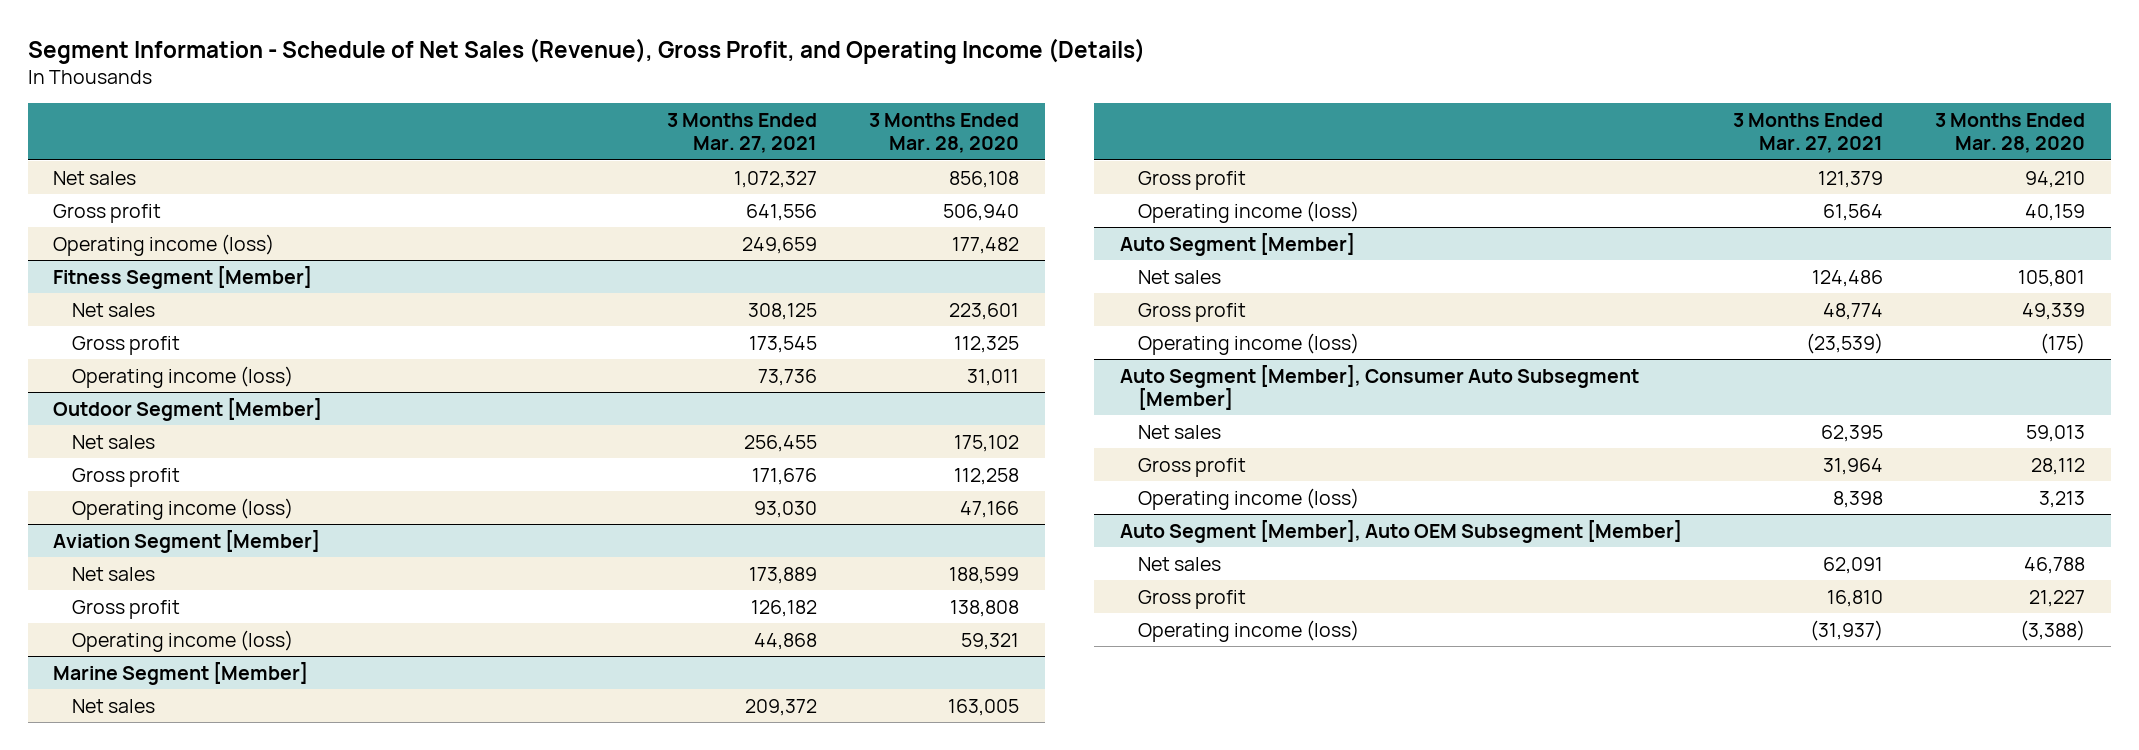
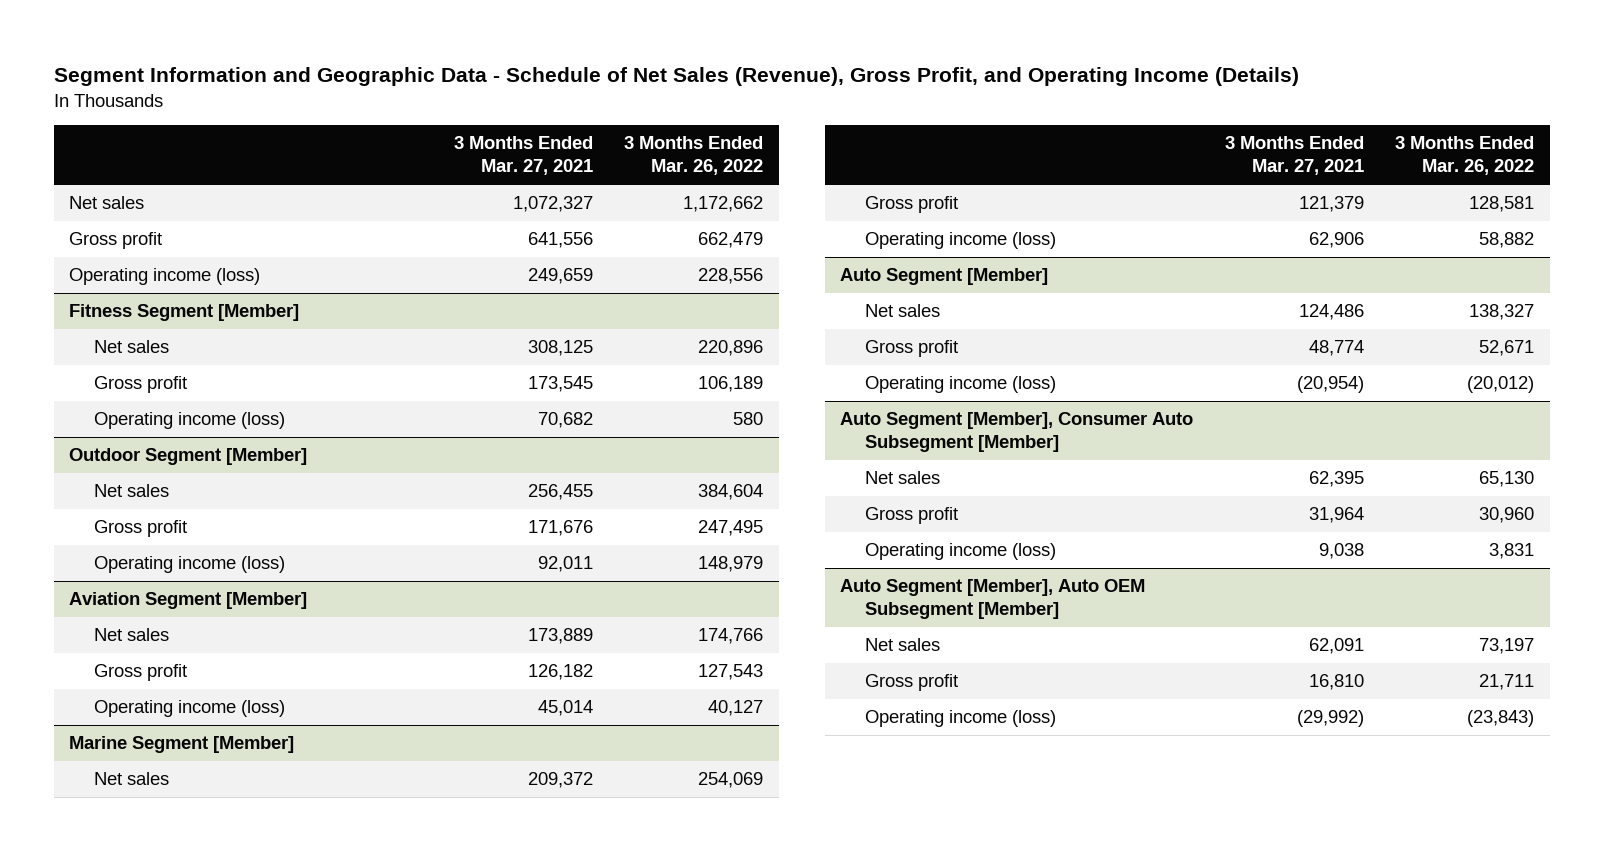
- Segment Information - Schedule of Net Sales (Revenue), Gross Profit, and Operating Income (Details)
+ Segment Information and Geographic Data - Schedule of Net Sales (Revenue), Gross Profit, and Operating Income (Details)
- | 3 Months Ended Mar. 27, 2021 | 3 Months Ended Mar. 28, 2020
+ | 3 Months Ended Mar. 27, 2021 | 3 Months Ended Mar. 26, 2022
@ Fitness Segment [Member]
- Operating income (loss) | 73,736 | 31,011
+ Operating income (loss) | 70,682 | 580
@ Outdoor Segment [Member]
- Operating income (loss) | 93,030 | 47,166
+ Operating income (loss) | 92,011 | 148,979
@ Aviation Segment [Member]
- Operating income (loss) | 44,868 | 59,321
+ Operating income (loss) | 45,014 | 40,127
@ Marine Segment [Member]
- Operating income (loss) | 61,564 | 40,159
+ Operating income (loss) | 62,906 | 58,882
@ Auto Segment [Member]
- Operating income (loss) | (23,539) | (175)
+ Operating income (loss) | (20,954) | (20,012)
@ Auto Segment [Member], Consumer Auto Subsegment [Member]
- Operating income (loss) | 8,398 | 3,213
+ Operating income (loss) | 9,038 | 3,831
@ Auto Segment [Member], Auto OEM Subsegment [Member]
- Operating income (loss) | (31,937) | (3,388)
+ Operating income (loss) | (29,992) | (23,843)

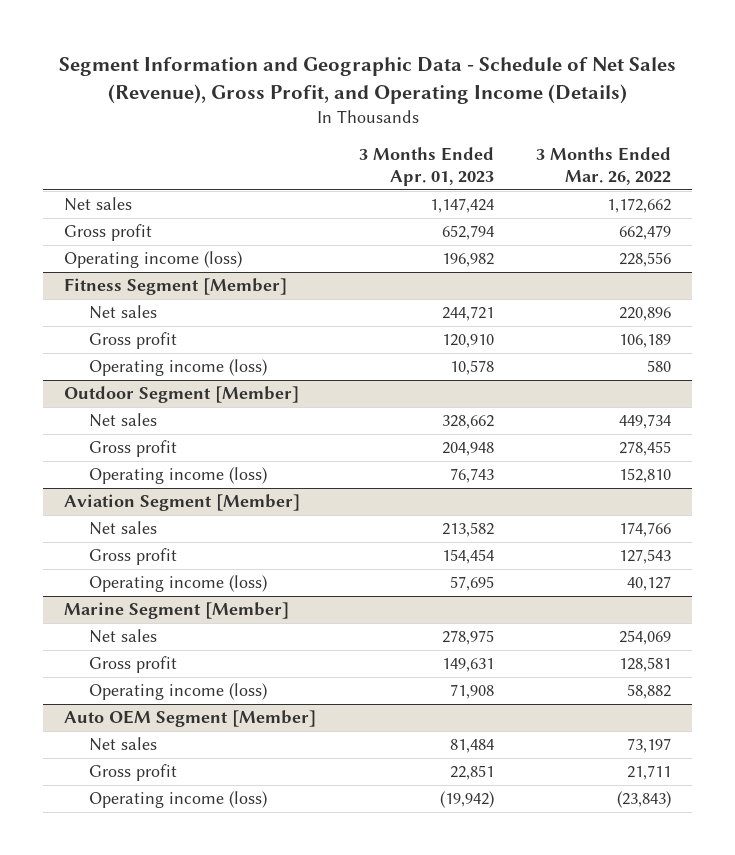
- | 3 Months Ended Mar. 27, 2021 | 3 Months Ended Mar. 26, 2022
+ | 3 Months Ended Apr. 01, 2023 | 3 Months Ended Mar. 26, 2022
@ Outdoor Segment [Member]
- Net sales | 256,455 | 384,604
- Gross profit | 171,676 | 247,495
- Operating income (loss) | 92,011 | 148,979
+ Net sales | 328,662 | 449,734
+ Gross profit | 204,948 | 278,455
+ Operating income (loss) | 76,743 | 152,810
- Auto Segment [Member]
- Net sales | 124,486 | 138,327
- Gross profit | 48,774 | 52,671
- Operating income (loss) | (20,954) | (20,012)
- Auto Segment [Member], Consumer Auto Subsegment [Member]
- Net sales | 62,395 | 65,130
- Gross profit | 31,964 | 30,960
- Operating income (loss) | 9,038 | 3,831
- Auto Segment [Member], Auto OEM Subsegment [Member]
+ Auto OEM Segment [Member]

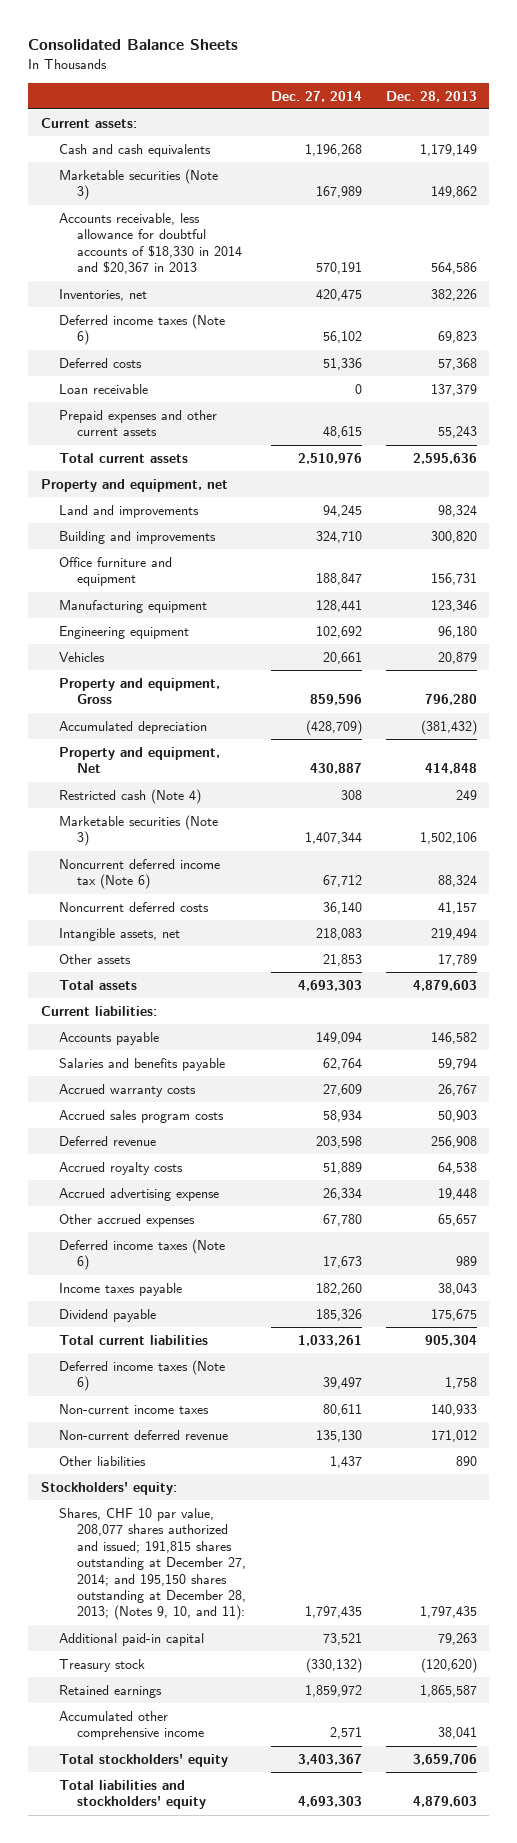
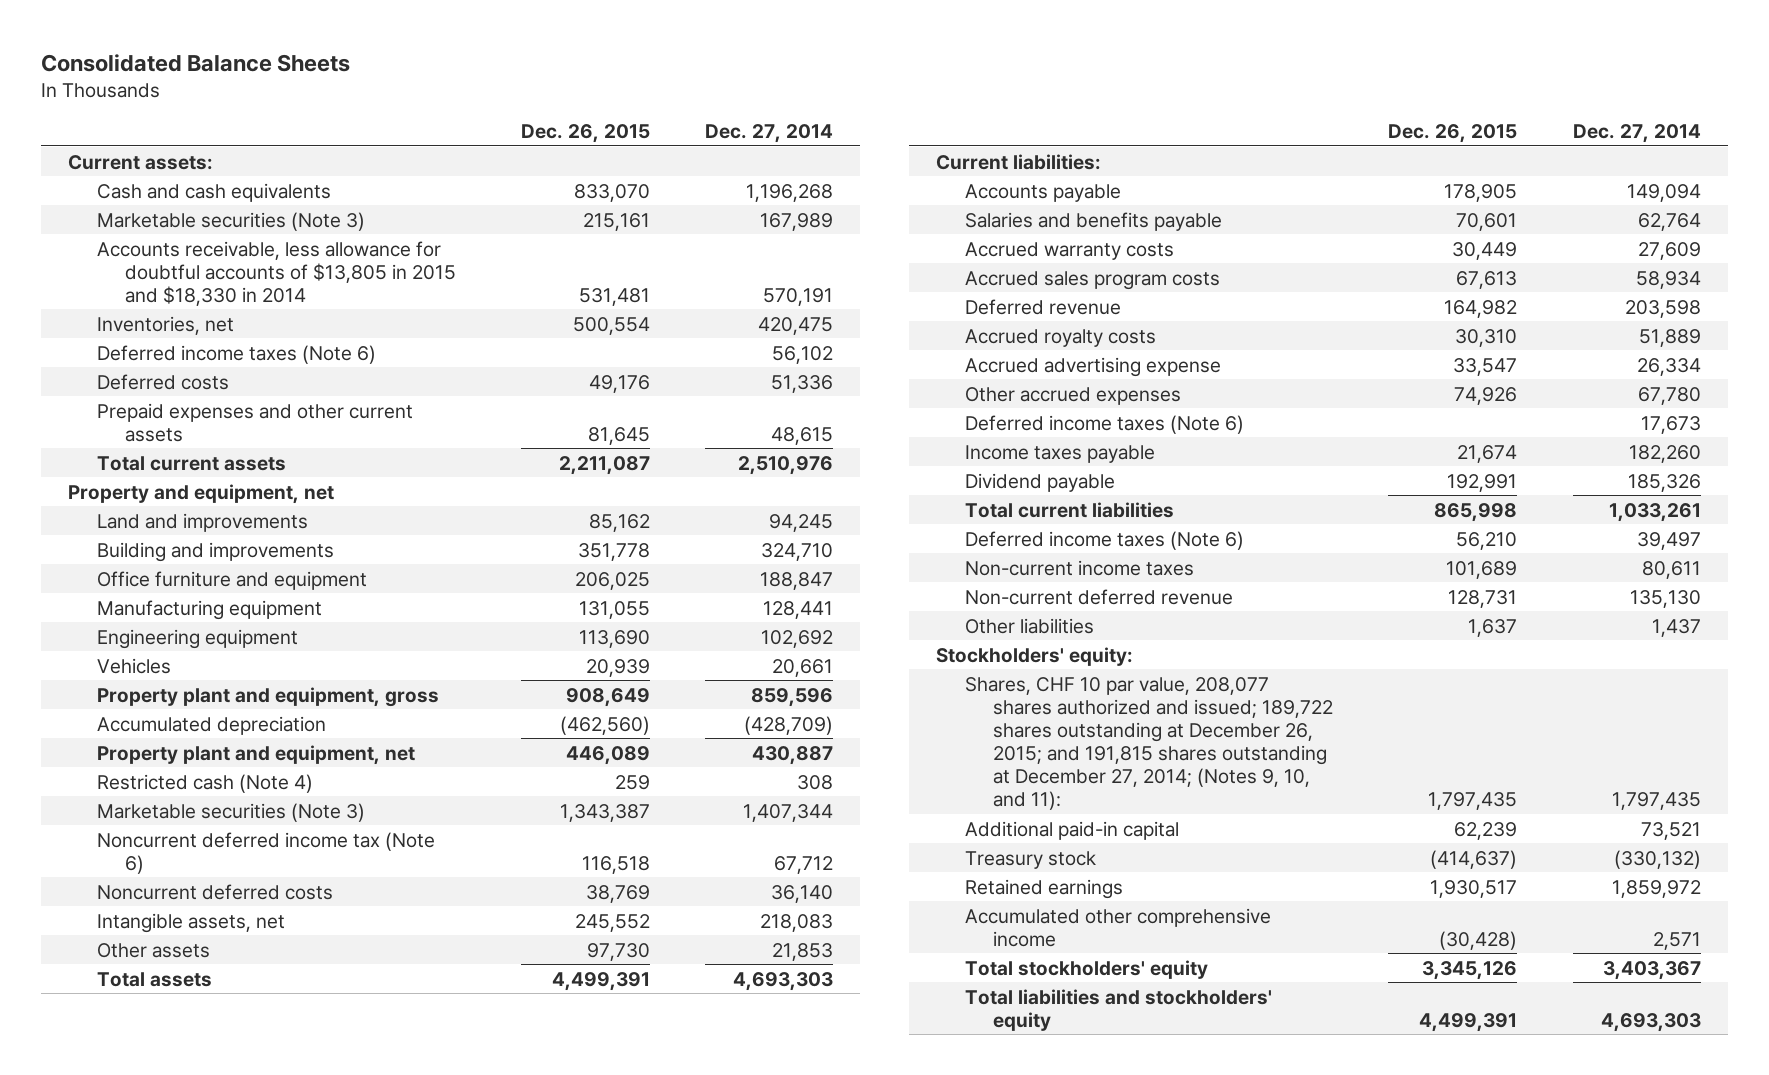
- | Dec. 27, 2014 | Dec. 28, 2013
+ | Dec. 26, 2015 | Dec. 27, 2014
- Accounts receivable, less allowance for doubtful accounts of $18,330 in 2014 and $20,367 in 2013 | 570,191 | 564,586
+ Accounts receivable, less allowance for doubtful accounts of $13,805 in 2015 and $18,330 in 2014 | 531,481 | 570,191
- Loan receivable | 0 | 137,379
- Property and equipment, Gross | 859,596 | 796,280
+ Property plant and equipment, gross | 908,649 | 859,596
- Property and equipment, Net | 430,887 | 414,848
+ Property plant and equipment, net | 446,089 | 430,887
- Shares, CHF 10 par value, 208,077 shares authorized and issued; 191,815 shares outstanding at December 27, 2014; and 195,150 shares outstanding at December 28, 2013; (Notes 9, 10, and 11): | 1,797,435 | 1,797,435
+ Shares, CHF 10 par value, 208,077 shares authorized and issued; 189,722 shares outstanding at December 26, 2015; and 191,815 shares outstanding at December 27, 2014; (Notes 9, 10, and 11): | 1,797,435 | 1,797,435

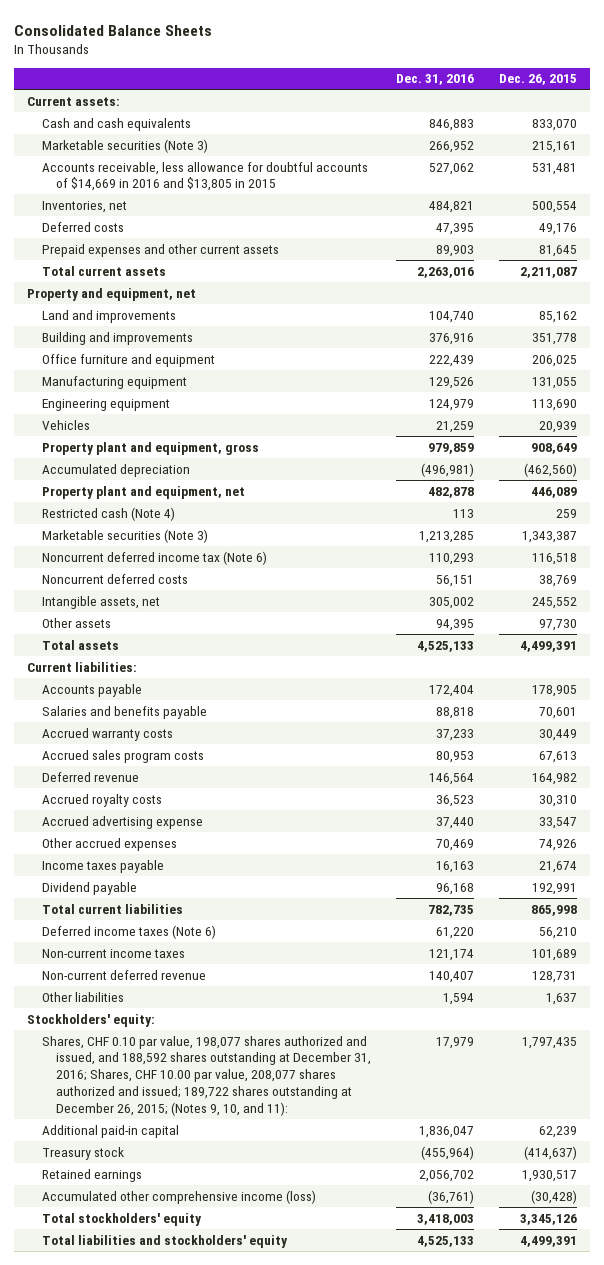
- | Dec. 26, 2015 | Dec. 27, 2014
+ | Dec. 31, 2016 | Dec. 26, 2015
- Accounts receivable, less allowance for doubtful accounts of $13,805 in 2015 and $18,330 in 2014 | 531,481 | 570,191
+ Accounts receivable, less allowance for doubtful accounts of $14,669 in 2016 and $13,805 in 2015 | 527,062 | 531,481
- Deferred income taxes (Note 6) | | 56,102
- Deferred income taxes (Note 6) | | 17,673
- Shares, CHF 10 par value, 208,077 shares authorized and issued; 189,722 shares outstanding at December 26, 2015; and 191,815 shares outstanding at December 27, 2014; (Notes 9, 10, and 11): | 1,797,435 | 1,797,435
+ Shares, CHF 0.10 par value, 198,077 shares authorized and issued, and 188,592 shares outstanding at December 31, 2016; Shares, CHF 10.00 par value, 208,077 shares authorized and issued; 189,722 shares outstanding at December 26, 2015; (Notes 9, 10, and 11): | 17,979 | 1,797,435
- Accumulated other comprehensive income | (30,428) | 2,571
+ Accumulated other comprehensive income (loss) | (36,761) | (30,428)

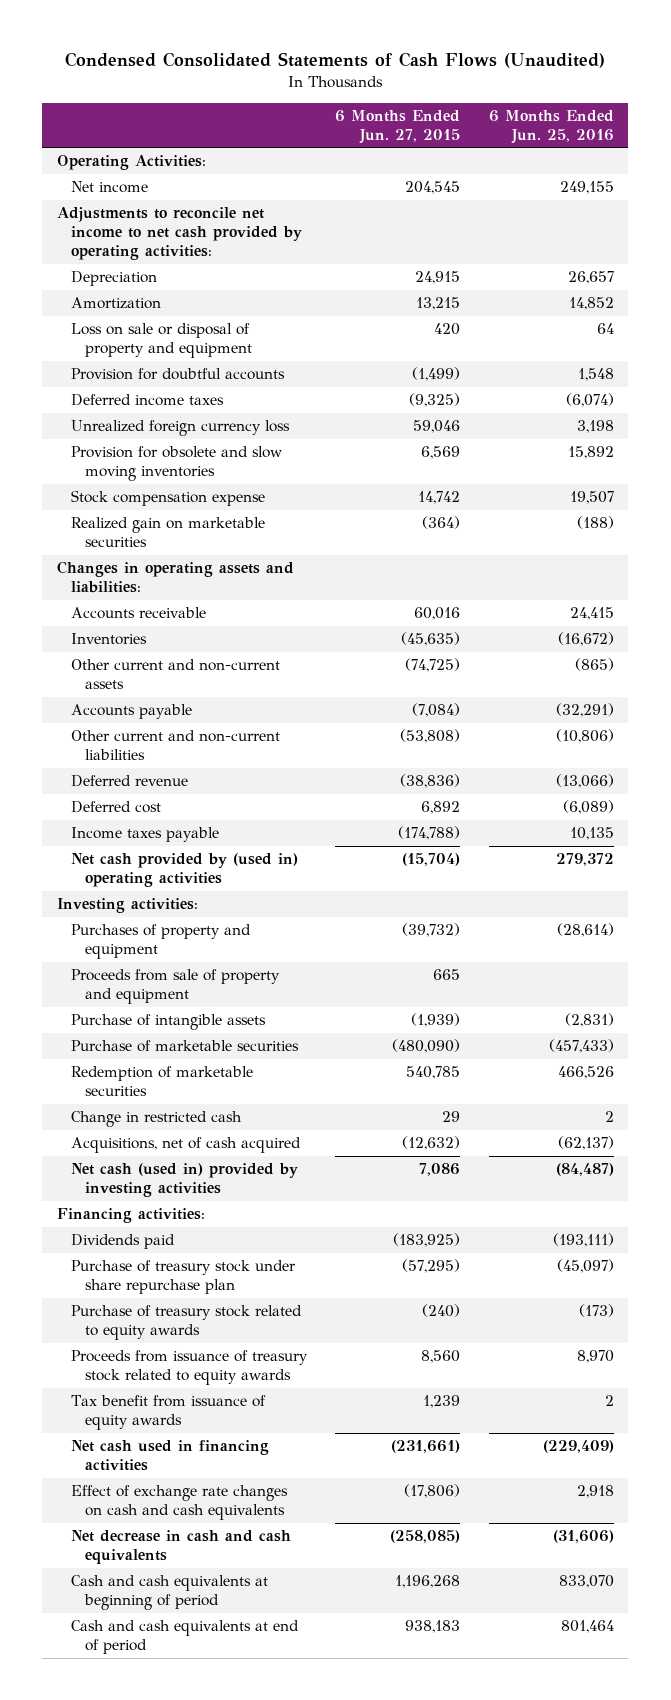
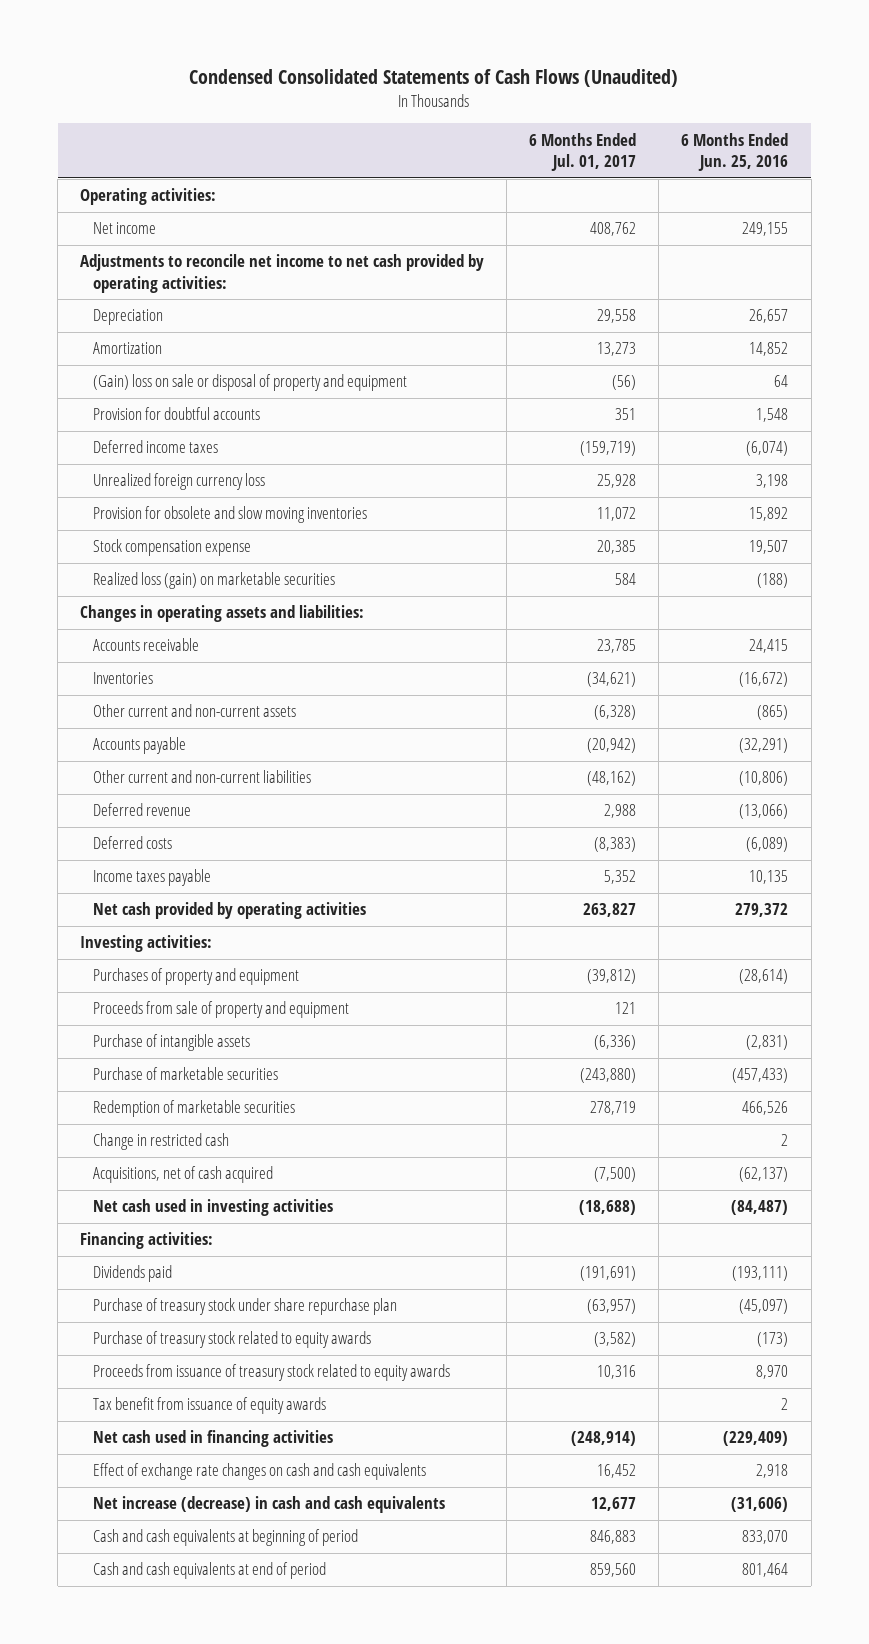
- | 6 Months Ended Jun. 27, 2015 | 6 Months Ended Jun. 25, 2016
+ | 6 Months Ended Jul. 01, 2017 | 6 Months Ended Jun. 25, 2016
- Operating Activities:
+ Operating activities:
- Loss on sale or disposal of property and equipment | 420 | 64
+ (Gain) loss on sale or disposal of property and equipment | (56) | 64
- Realized gain on marketable securities | (364) | (188)
+ Realized loss (gain) on marketable securities | 584 | (188)
- Deferred cost | 6,892 | (6,089)
+ Deferred costs | (8,383) | (6,089)
- Net cash provided by (used in) operating activities | (15,704) | 279,372
+ Net cash provided by operating activities | 263,827 | 279,372
- Net cash (used in) provided by investing activities | 7,086 | (84,487)
+ Net cash used in investing activities | (18,688) | (84,487)
- Net decrease in cash and cash equivalents | (258,085) | (31,606)
+ Net increase (decrease) in cash and cash equivalents | 12,677 | (31,606)

